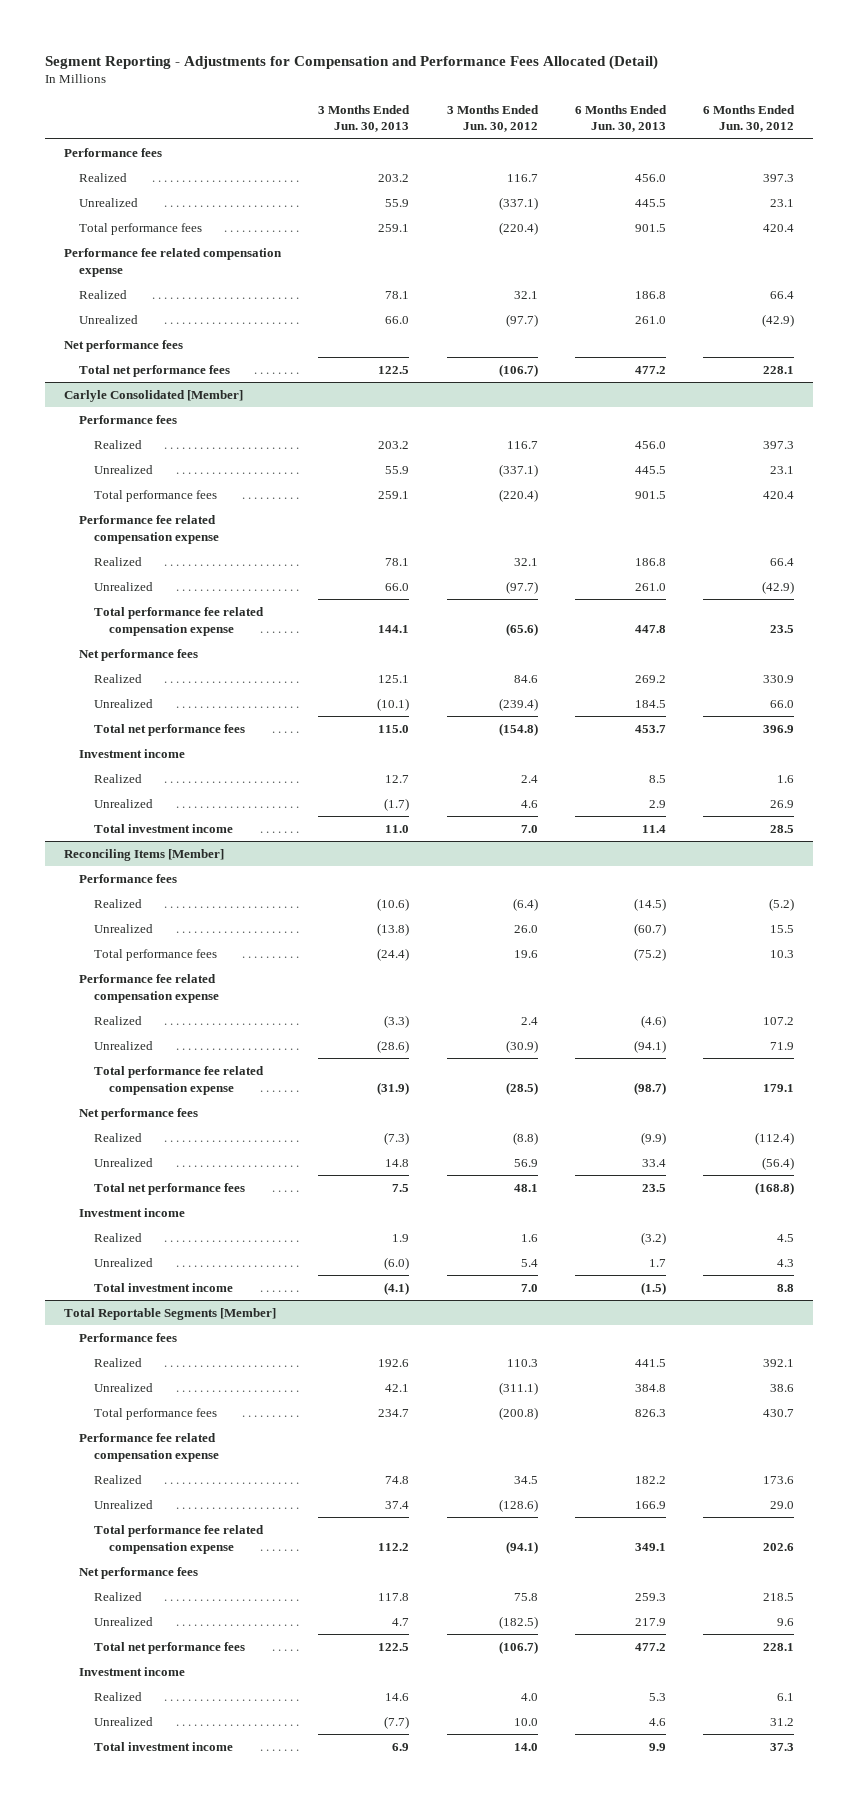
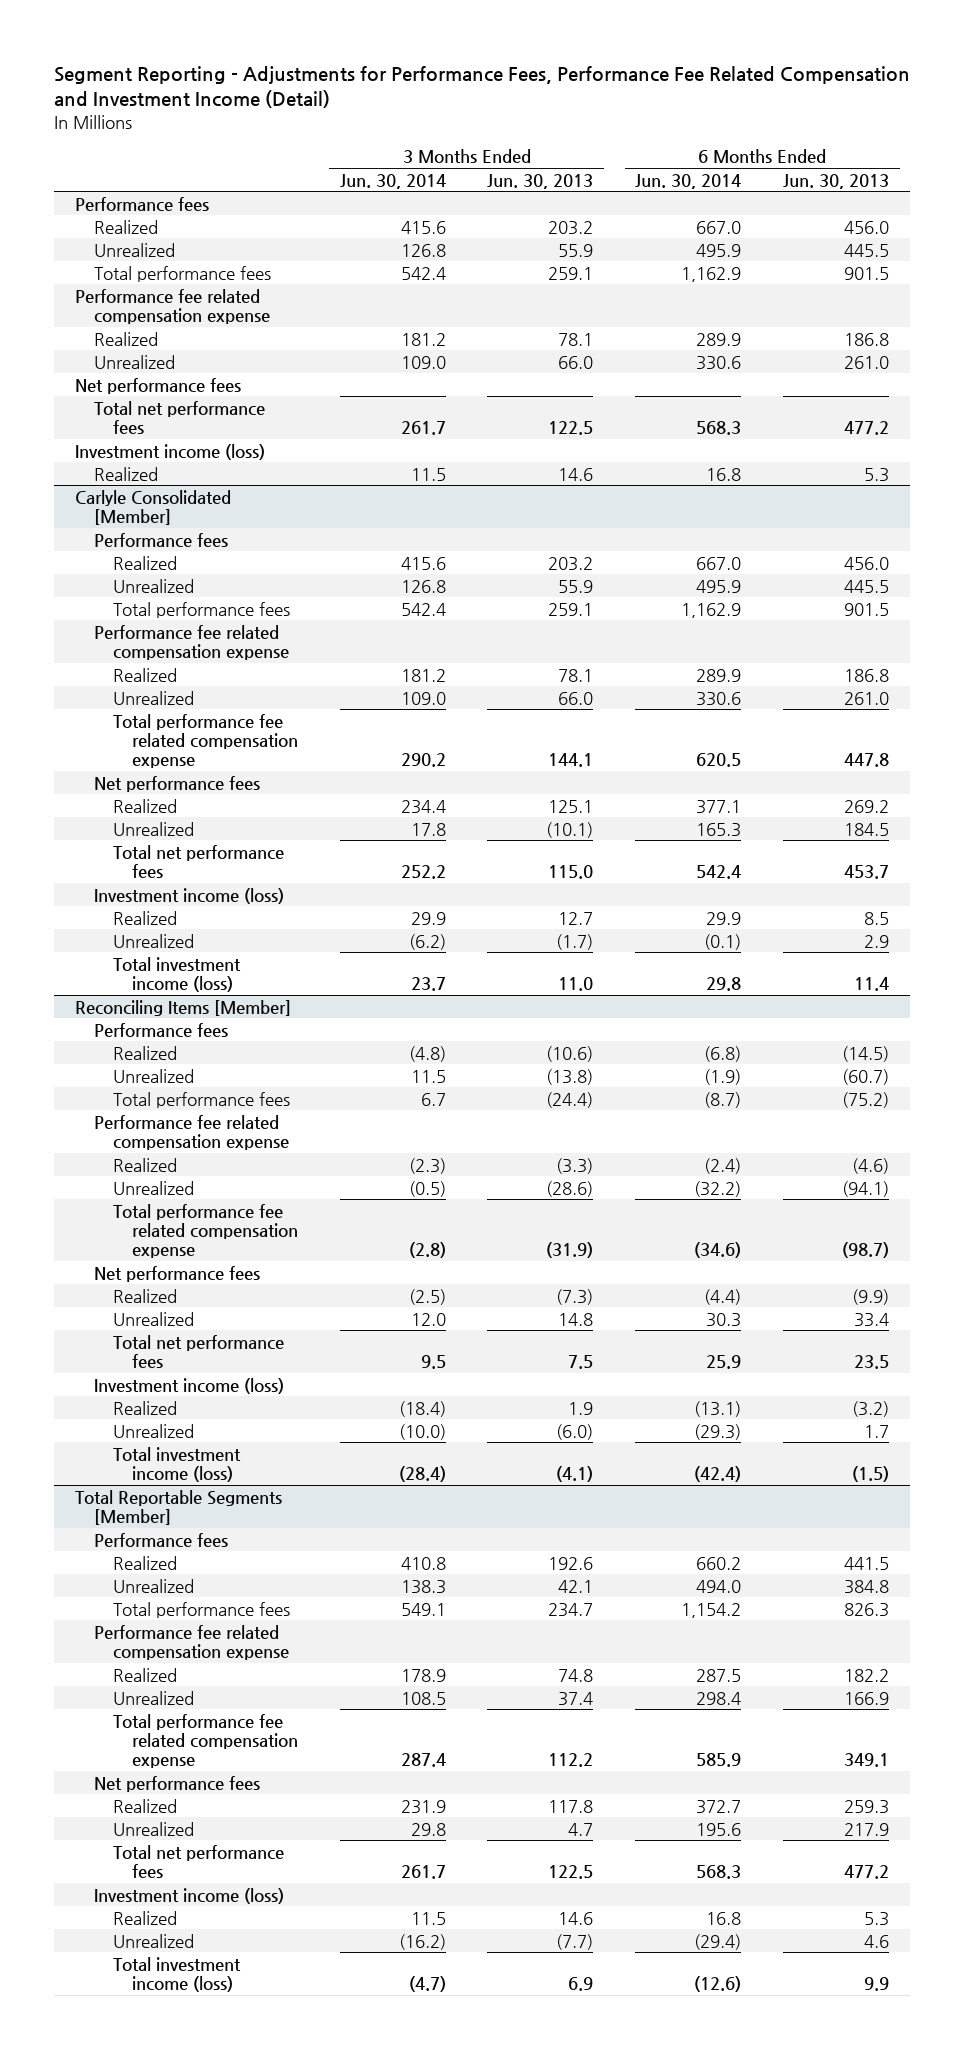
- Segment Reporting - Adjustments for Compensation and Performance Fees Allocated (Detail)
+ Segment Reporting - Adjustments for Performance Fees, Performance Fee Related Compensation and Investment Income (Detail)
- | 3 Months Ended Jun. 30, 2013 | 3 Months Ended Jun. 30, 2012 | 6 Months Ended Jun. 30, 2013 | 6 Months Ended Jun. 30, 2012
+ | 3 Months Ended Jun. 30, 2014 | 3 Months Ended Jun. 30, 2013 | 6 Months Ended Jun. 30, 2014 | 6 Months Ended Jun. 30, 2013
+ Investment income (loss)
+ Realized | 11.5 | 14.6 | 16.8 | 5.3
@ Carlyle Consolidated [Member]
- Investment income
+ Investment income (loss)
- Total investment income | 11.0 | 7.0 | 11.4 | 28.5
+ Total investment income (loss) | 23.7 | 11.0 | 29.8 | 11.4
@ Reconciling Items [Member]
- Investment income
+ Investment income (loss)
- Total investment income | (4.1) | 7.0 | (1.5) | 8.8
+ Total investment income (loss) | (28.4) | (4.1) | (42.4) | (1.5)
@ Total Reportable Segments [Member]
- Investment income
+ Investment income (loss)
- Total investment income | 6.9 | 14.0 | 9.9 | 37.3
+ Total investment income (loss) | (4.7) | 6.9 | (12.6) | 9.9

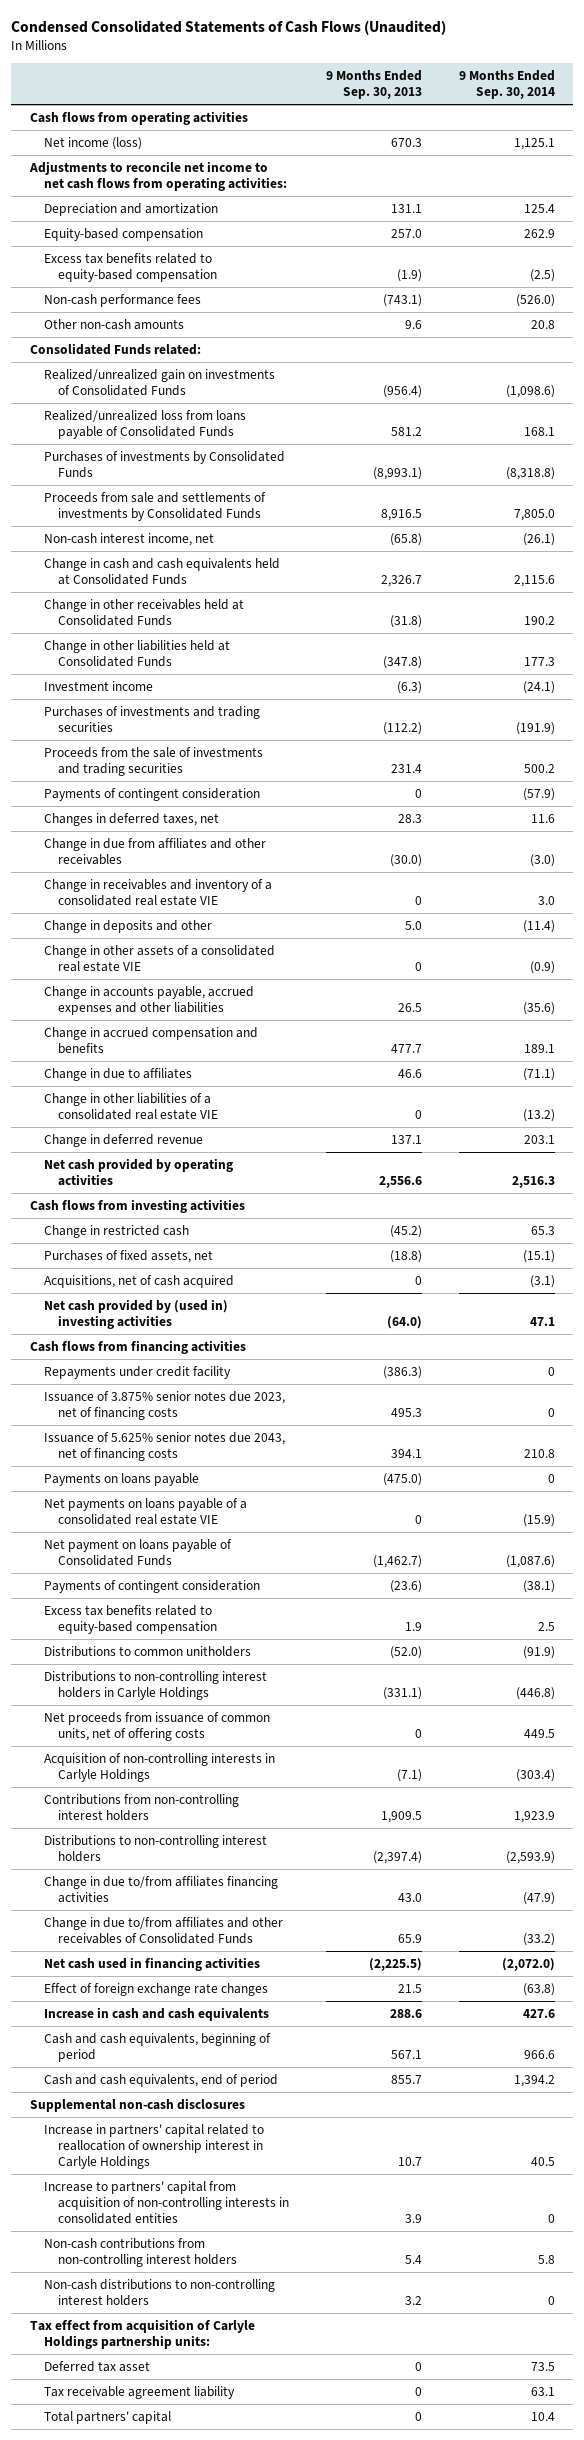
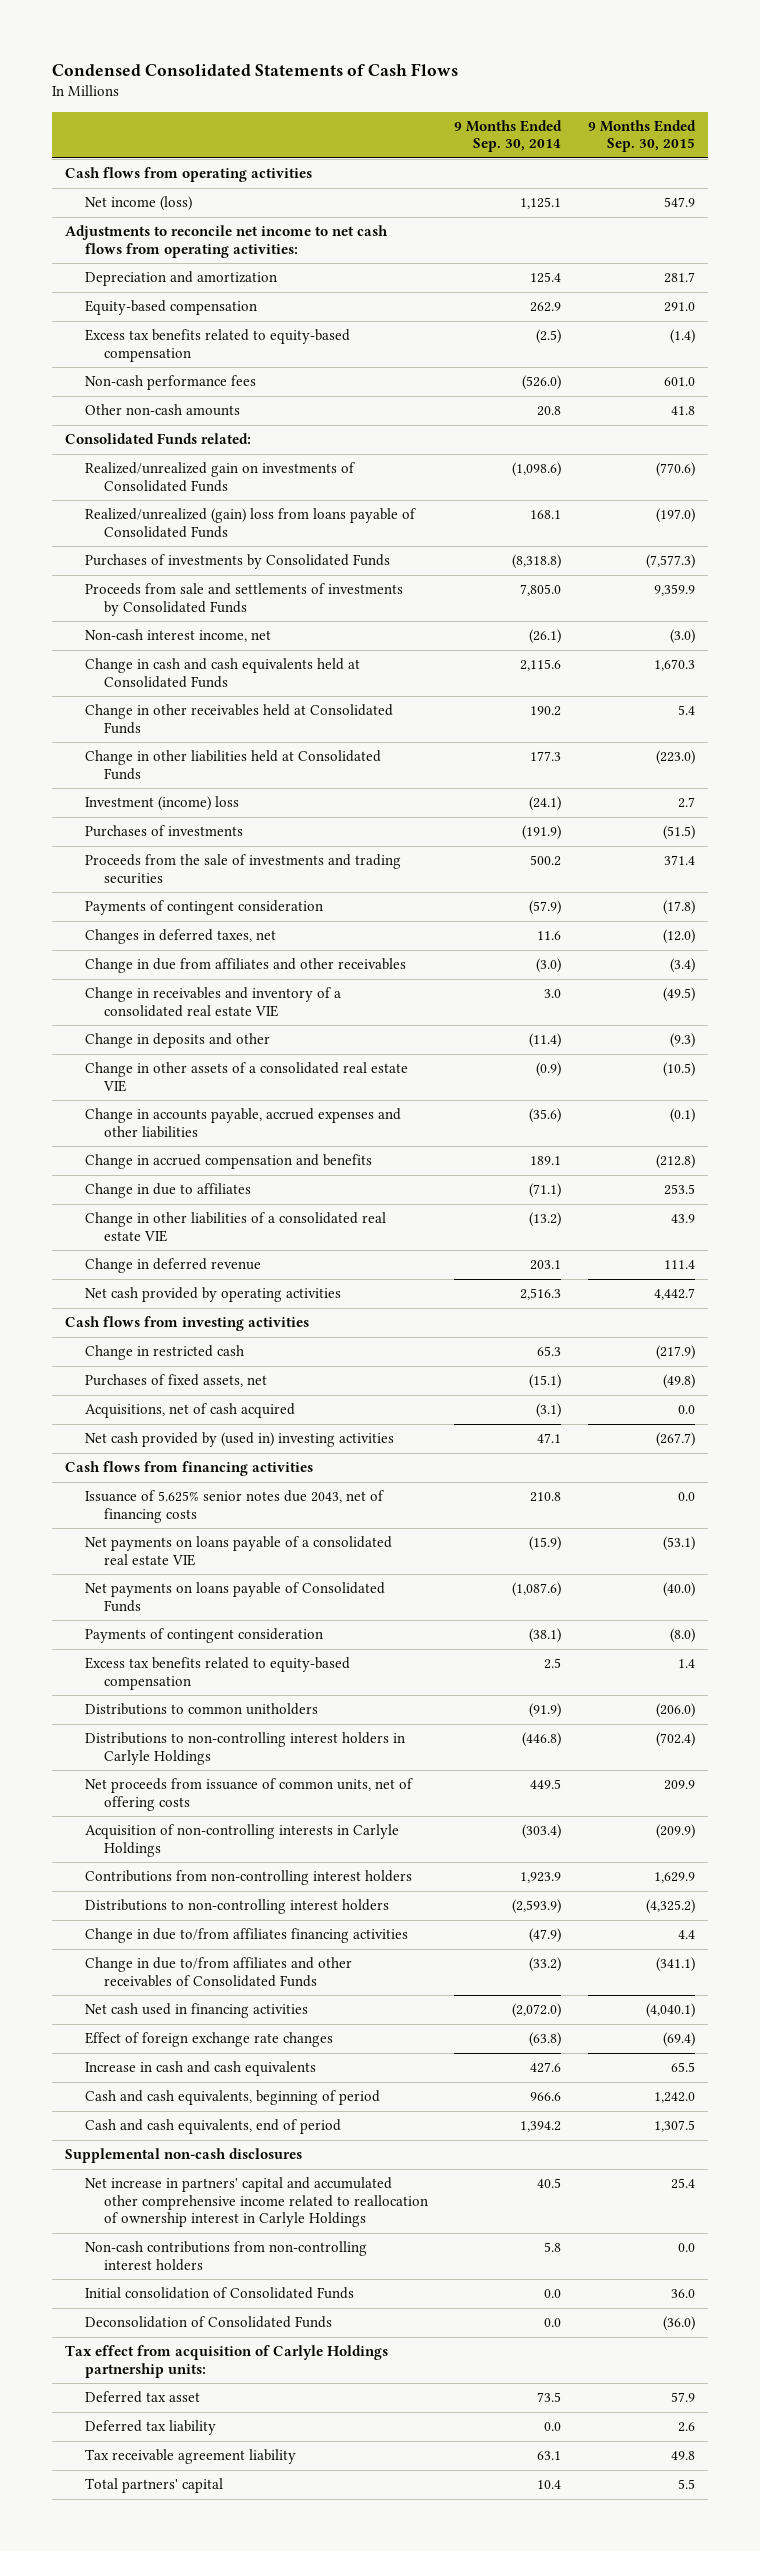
- Condensed Consolidated Statements of Cash Flows (Unaudited)
+ Condensed Consolidated Statements of Cash Flows
- | 9 Months Ended Sep. 30, 2013 | 9 Months Ended Sep. 30, 2014
+ | 9 Months Ended Sep. 30, 2014 | 9 Months Ended Sep. 30, 2015
- Realized/unrealized loss from loans payable of Consolidated Funds | 581.2 | 168.1
+ Realized/unrealized (gain) loss from loans payable of Consolidated Funds | 168.1 | (197.0)
- Investment income | (6.3) | (24.1)
- Purchases of investments and trading securities | (112.2) | (191.9)
+ Investment (income) loss | (24.1) | 2.7
+ Purchases of investments | (191.9) | (51.5)
- Repayments under credit facility | (386.3) | 0
- Issuance of 3.875% senior notes due 2023, net of financing costs | 495.3 | 0
- Payments on loans payable | (475.0) | 0
- Net payment on loans payable of Consolidated Funds | (1,462.7) | (1,087.6)
+ Net payments on loans payable of Consolidated Funds | (1,087.6) | (40.0)
- Increase in partners' capital related to reallocation of ownership interest in Carlyle Holdings | 10.7 | 40.5
- Increase to partners' capital from acquisition of non-controlling interests in consolidated entities | 3.9 | 0
+ Net increase in partners' capital and accumulated other comprehensive income related to reallocation of ownership interest in Carlyle Holdings | 40.5 | 25.4
- Non-cash distributions to non-controlling interest holders | 3.2 | 0
+ Initial consolidation of Consolidated Funds | 0.0 | 36.0
+ Deconsolidation of Consolidated Funds | 0.0 | (36.0)
+ Deferred tax liability | 0.0 | 2.6

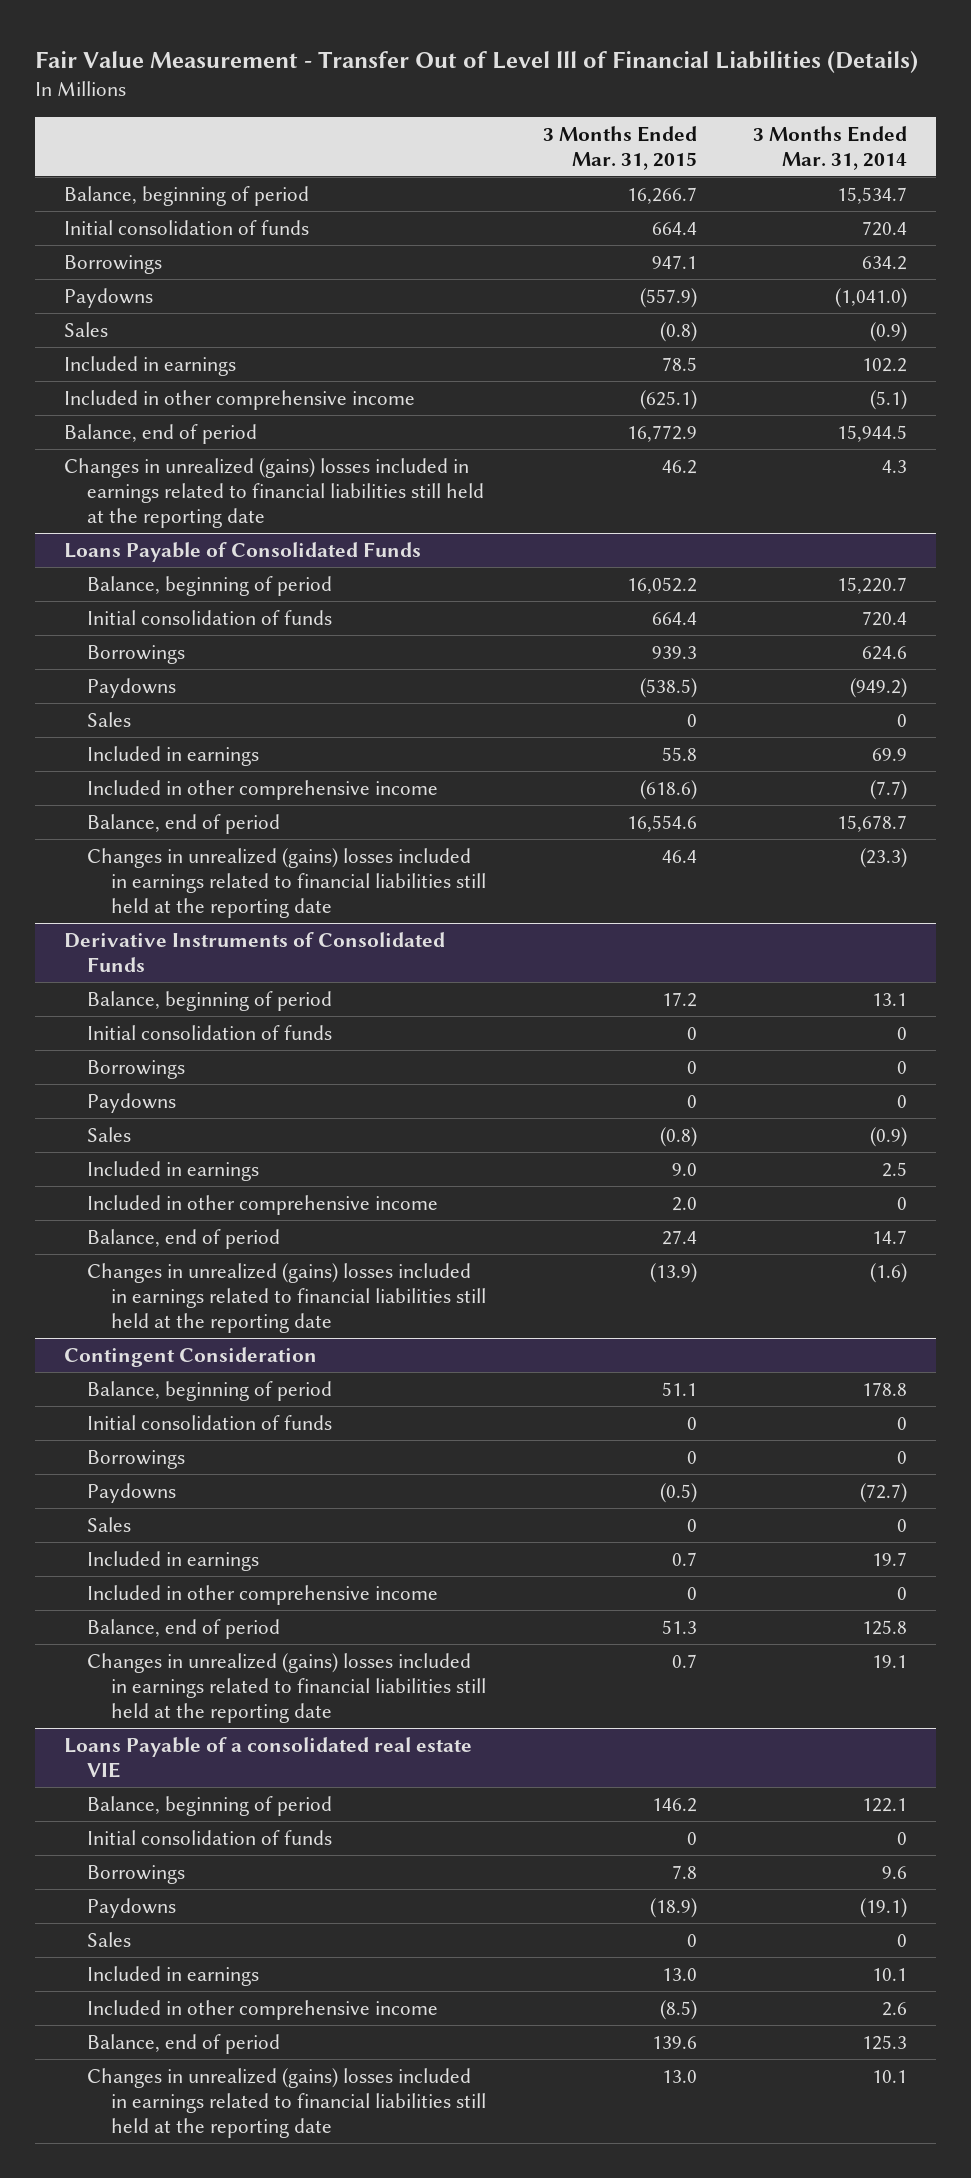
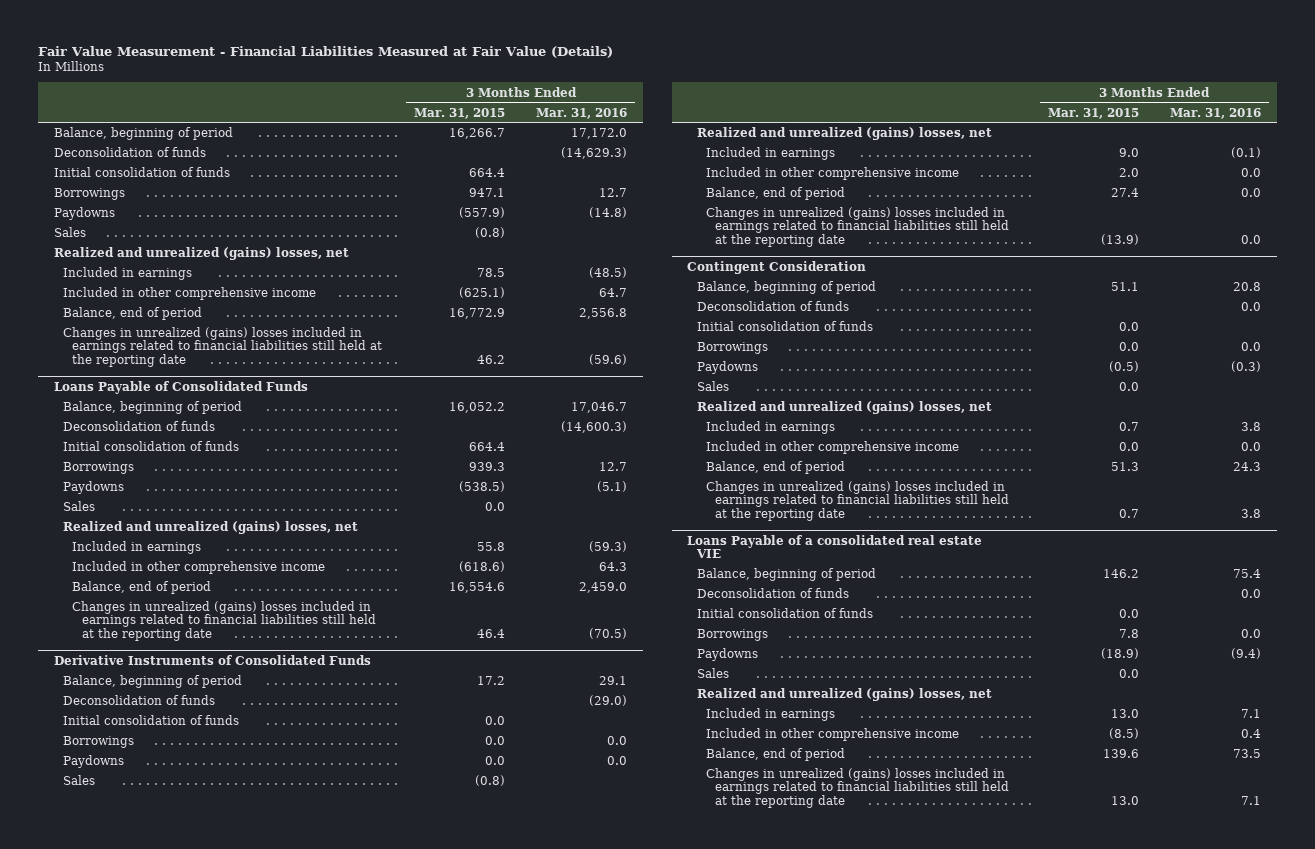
- Fair Value Measurement - Transfer Out of Level lll of Financial Liabilities (Details)
+ Fair Value Measurement - Financial Liabilities Measured at Fair Value (Details)
- | 3 Months Ended Mar. 31, 2015 | 3 Months Ended Mar. 31, 2014
+ | 3 Months Ended Mar. 31, 2015 | 3 Months Ended Mar. 31, 2016
+ Deconsolidation of funds | | (14,629.3)
+ Realized and unrealized (gains) losses, net
@ Loans Payable of Consolidated Funds
+ Deconsolidation of funds | | (14,600.3)
- Sales | 0 | 0
+ Sales | 0.0 |
+ Realized and unrealized (gains) losses, net
@ Derivative Instruments of Consolidated Funds
- Initial consolidation of funds | 0 | 0
- Borrowings | 0 | 0
- Paydowns | 0 | 0
+ Deconsolidation of funds | | (29.0)
+ Initial consolidation of funds | 0.0 |
+ Borrowings | 0.0 | 0.0
+ Paydowns | 0.0 | 0.0
+ Realized and unrealized (gains) losses, net
@ Contingent Consideration
- Initial consolidation of funds | 0 | 0
- Borrowings | 0 | 0
+ Deconsolidation of funds | | 0.0
+ Initial consolidation of funds | 0.0 |
+ Borrowings | 0.0 | 0.0
- Sales | 0 | 0
+ Sales | 0.0 |
+ Realized and unrealized (gains) losses, net
- Included in other comprehensive income | 0 | 0
+ Included in other comprehensive income | 0.0 | 0.0
@ Loans Payable of a consolidated real estate VIE
- Initial consolidation of funds | 0 | 0
+ Deconsolidation of funds | | 0.0
+ Initial consolidation of funds | 0.0 |
- Sales | 0 | 0
+ Sales | 0.0 |
+ Realized and unrealized (gains) losses, net

